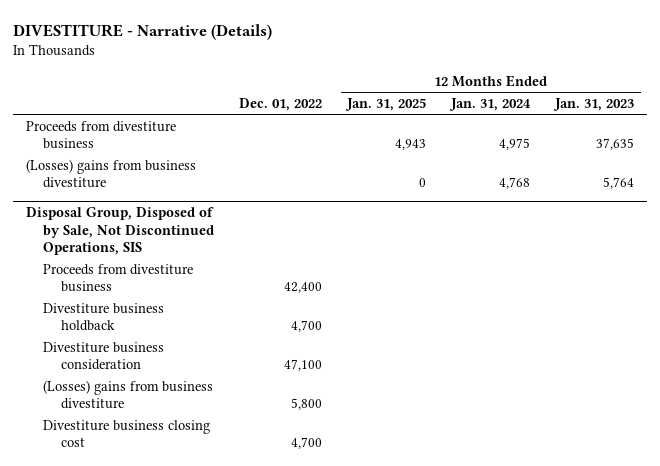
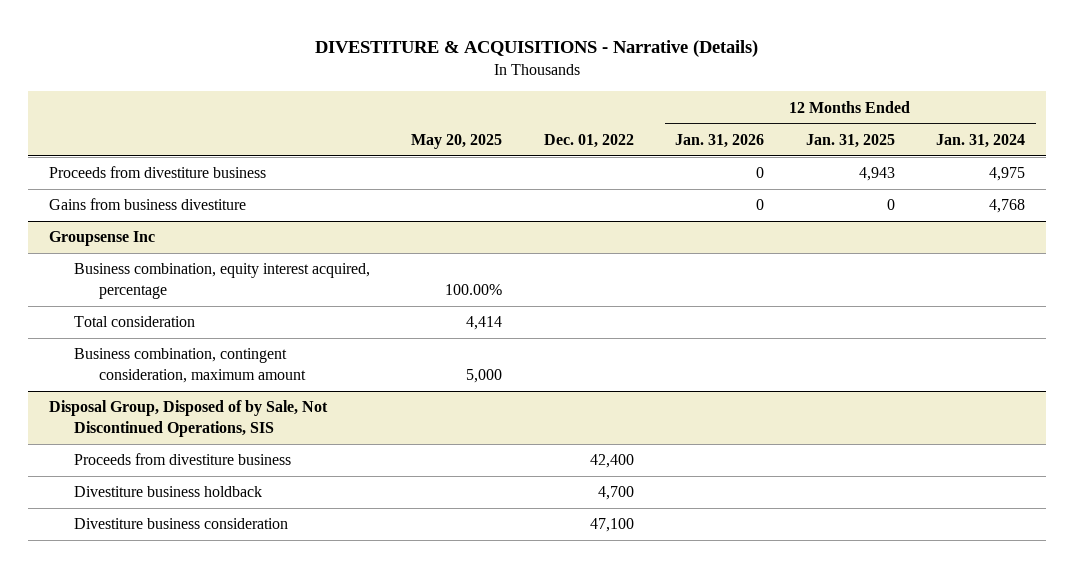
- DIVESTITURE - Narrative (Details)
+ DIVESTITURE & ACQUISITIONS - Narrative (Details)
- | Dec. 01, 2022 | 12 Months Ended Jan. 31, 2025 | 12 Months Ended Jan. 31, 2024 | 12 Months Ended Jan. 31, 2023
+ | May 20, 2025 | Dec. 01, 2022 | 12 Months Ended Jan. 31, 2026 | 12 Months Ended Jan. 31, 2025 | 12 Months Ended Jan. 31, 2024
- (Losses) gains from business divestiture | | 0 | 4,768 | 5,764
+ Gains from business divestiture | | | 0 | 0 | 4,768
+ Groupsense Inc
+ Business combination, equity interest acquired, percentage | 100.00% | | | |
+ Total consideration | 4,414 | | | |
+ Business combination, contingent consideration, maximum amount | 5,000 | | | |
@ Disposal Group, Disposed of by Sale, Not Discontinued Operations, SIS
- (Losses) gains from business divestiture | 5,800 | | |
- Divestiture business closing cost | 4,700 | | |

